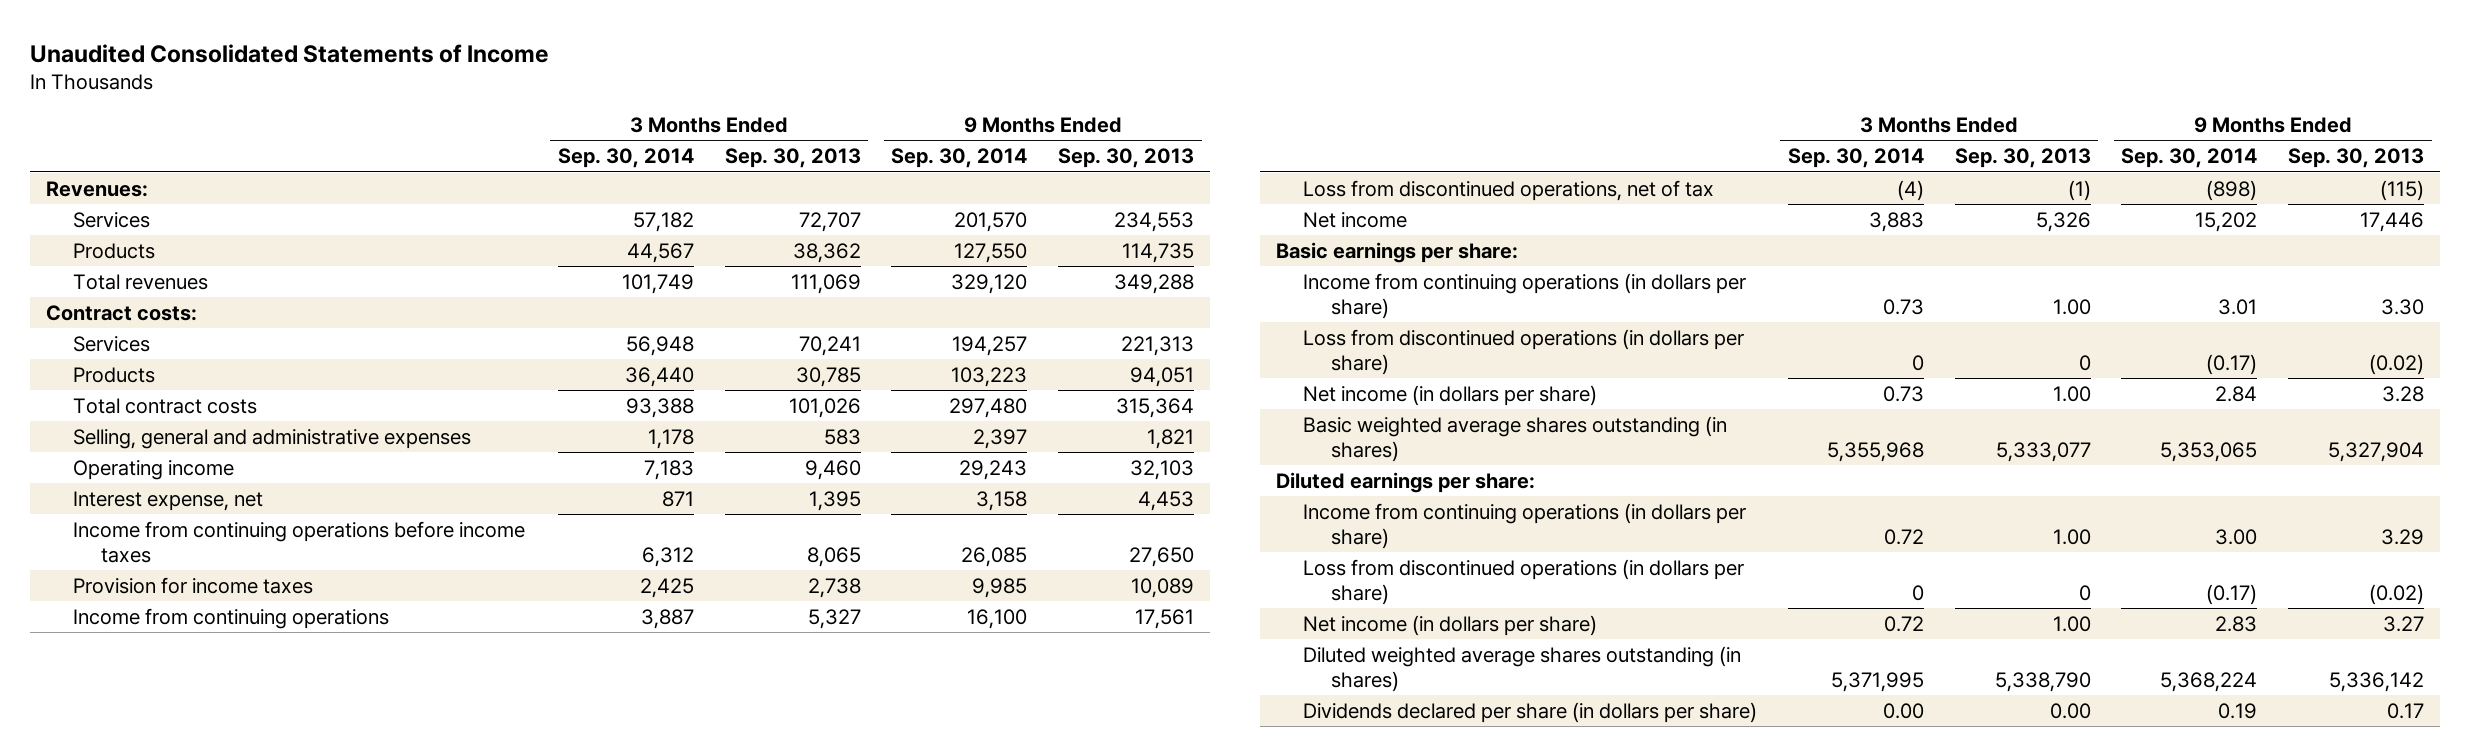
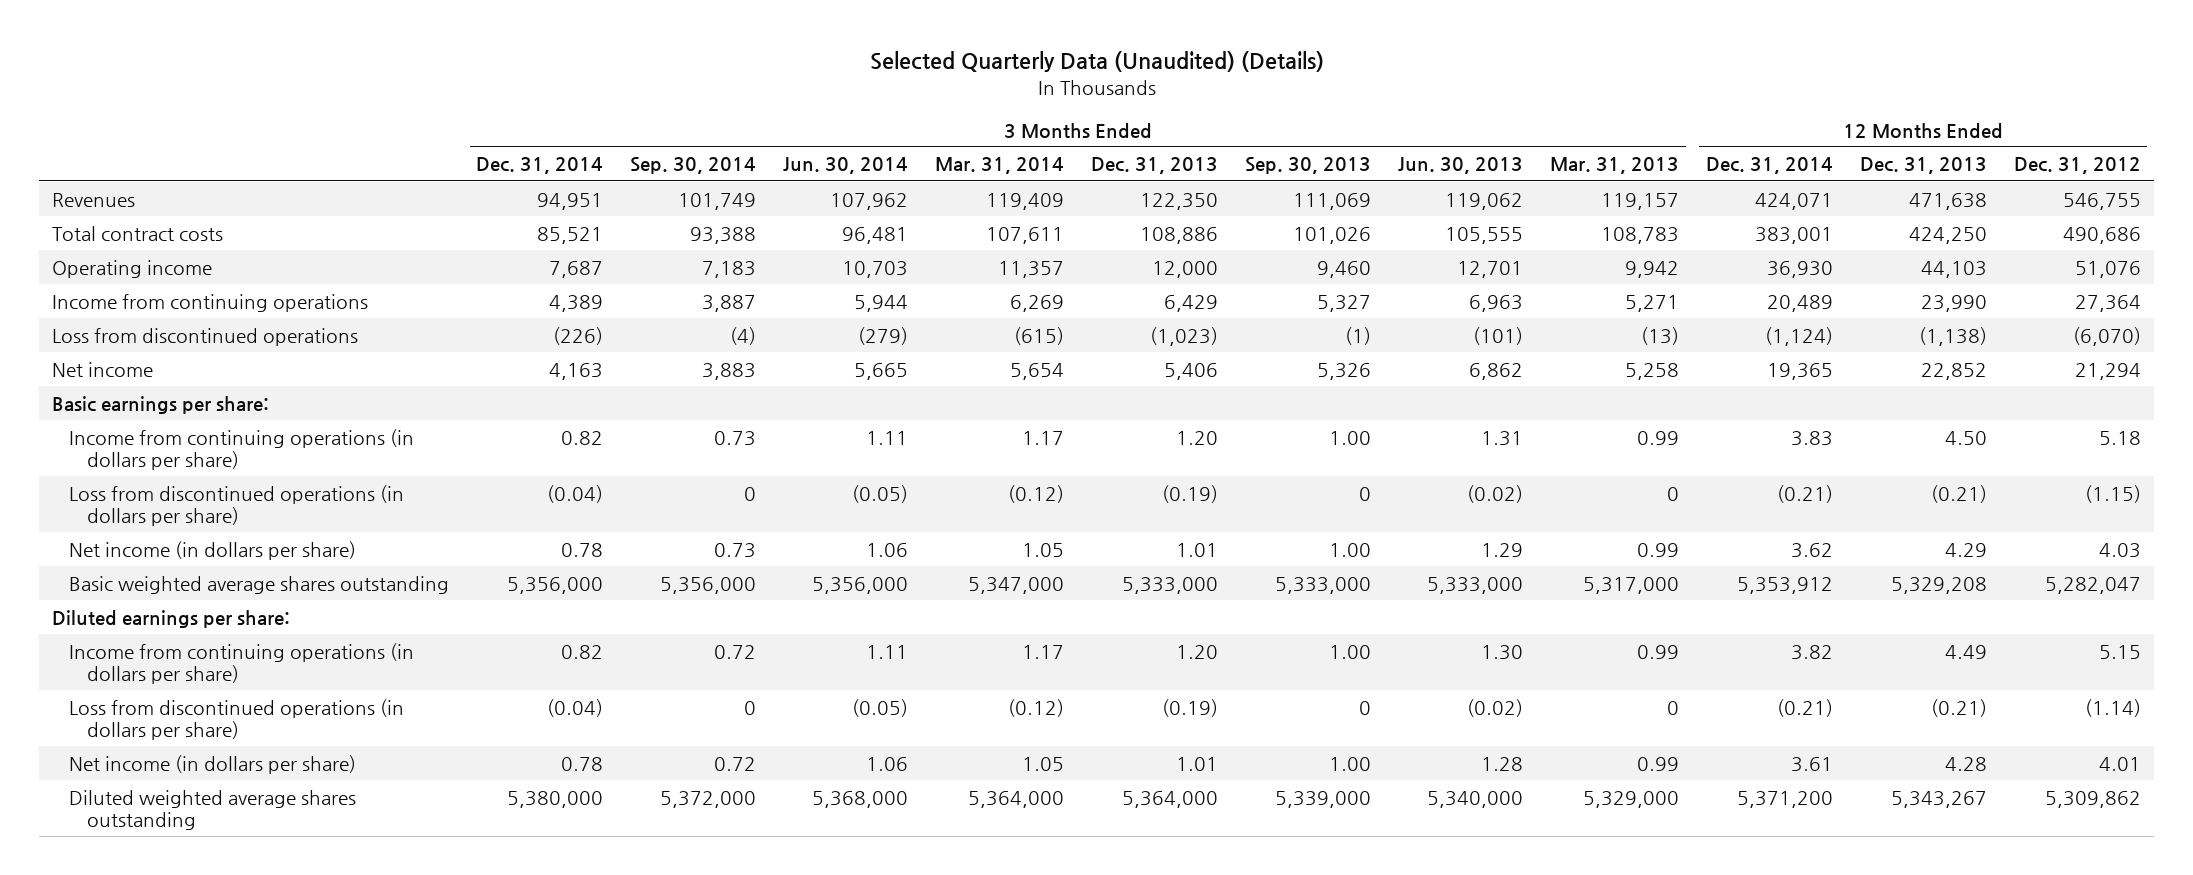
- Unaudited Consolidated Statements of Income
+ Selected Quarterly Data (Unaudited) (Details)
- | 3 Months Ended Sep. 30, 2014 | 3 Months Ended Sep. 30, 2013 | 9 Months Ended Sep. 30, 2014 | 9 Months Ended Sep. 30, 2013
+ | 3 Months Ended Dec. 31, 2014 | 3 Months Ended Sep. 30, 2014 | 3 Months Ended Jun. 30, 2014 | 3 Months Ended Mar. 31, 2014 | 3 Months Ended Dec. 31, 2013 | 3 Months Ended Sep. 30, 2013 | 3 Months Ended Jun. 30, 2013 | 3 Months Ended Mar. 31, 2013 | 12 Months Ended Dec. 31, 2014 | 12 Months Ended Dec. 31, 2013 | 12 Months Ended Dec. 31, 2012
- Revenues:
- Services | 57,182 | 72,707 | 201,570 | 234,553
- Products | 44,567 | 38,362 | 127,550 | 114,735
- Total revenues | 101,749 | 111,069 | 329,120 | 349,288
- Contract costs:
- Services | 56,948 | 70,241 | 194,257 | 221,313
- Products | 36,440 | 30,785 | 103,223 | 94,051
+ Revenues | 94,951 | 101,749 | 107,962 | 119,409 | 122,350 | 111,069 | 119,062 | 119,157 | 424,071 | 471,638 | 546,755
- Selling, general and administrative expenses | 1,178 | 583 | 2,397 | 1,821
- Interest expense, net | 871 | 1,395 | 3,158 | 4,453
- Income from continuing operations before income taxes | 6,312 | 8,065 | 26,085 | 27,650
- Provision for income taxes | 2,425 | 2,738 | 9,985 | 10,089
- Loss from discontinued operations, net of tax | (4) | (1) | (898) | (115)
+ Loss from discontinued operations | (226) | (4) | (279) | (615) | (1,023) | (1) | (101) | (13) | (1,124) | (1,138) | (6,070)
- Basic weighted average shares outstanding (in shares) | 5,355,968 | 5,333,077 | 5,353,065 | 5,327,904
+ Basic weighted average shares outstanding | 5,356,000 | 5,356,000 | 5,356,000 | 5,347,000 | 5,333,000 | 5,333,000 | 5,333,000 | 5,317,000 | 5,353,912 | 5,329,208 | 5,282,047
- Diluted weighted average shares outstanding (in shares) | 5,371,995 | 5,338,790 | 5,368,224 | 5,336,142
- Dividends declared per share (in dollars per share) | 0.00 | 0.00 | 0.19 | 0.17
+ Diluted weighted average shares outstanding | 5,380,000 | 5,372,000 | 5,368,000 | 5,364,000 | 5,364,000 | 5,339,000 | 5,340,000 | 5,329,000 | 5,371,200 | 5,343,267 | 5,309,862

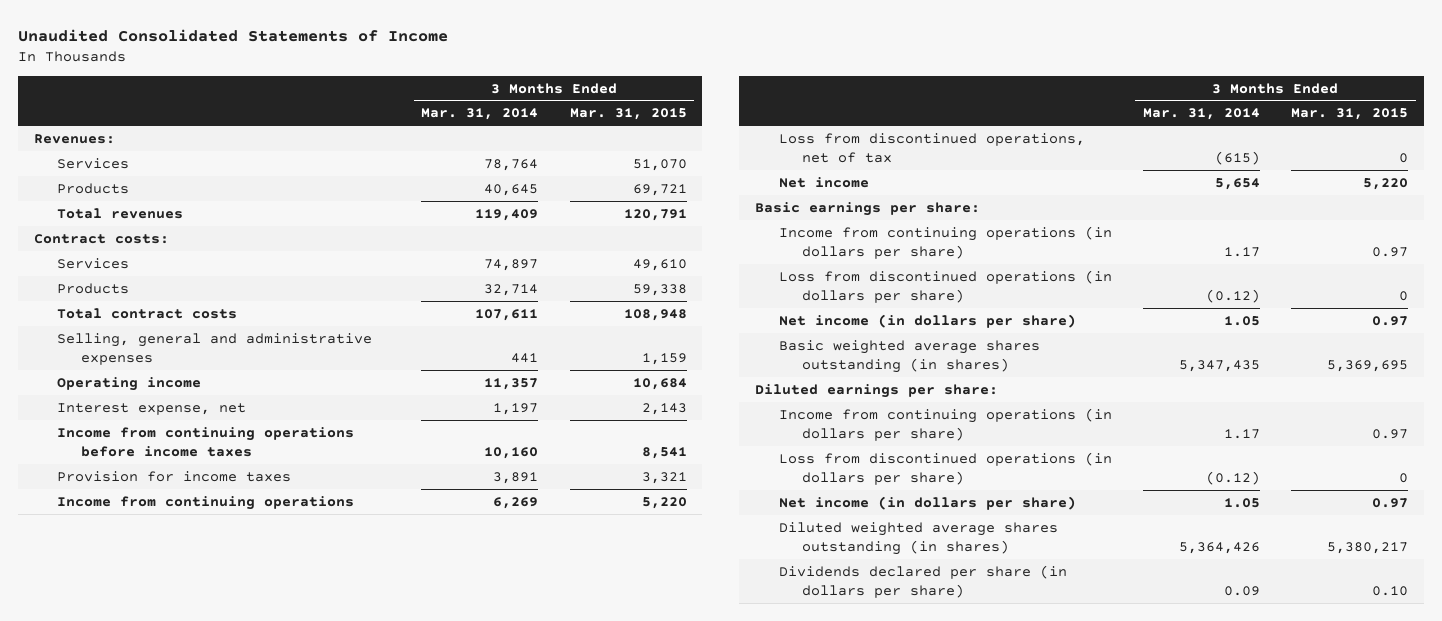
- Selected Quarterly Data (Unaudited) (Details)
+ Unaudited Consolidated Statements of Income
- | 3 Months Ended Dec. 31, 2014 | 3 Months Ended Sep. 30, 2014 | 3 Months Ended Jun. 30, 2014 | 3 Months Ended Mar. 31, 2014 | 3 Months Ended Dec. 31, 2013 | 3 Months Ended Sep. 30, 2013 | 3 Months Ended Jun. 30, 2013 | 3 Months Ended Mar. 31, 2013 | 12 Months Ended Dec. 31, 2014 | 12 Months Ended Dec. 31, 2013 | 12 Months Ended Dec. 31, 2012
+ | 3 Months Ended Mar. 31, 2014 | 3 Months Ended Mar. 31, 2015
- Revenues | 94,951 | 101,749 | 107,962 | 119,409 | 122,350 | 111,069 | 119,062 | 119,157 | 424,071 | 471,638 | 546,755
+ Revenues:
+ Services | 78,764 | 51,070
+ Products | 40,645 | 69,721
+ Total revenues | 119,409 | 120,791
+ Contract costs:
+ Services | 74,897 | 49,610
+ Products | 32,714 | 59,338
+ Selling, general and administrative expenses | 441 | 1,159
+ Interest expense, net | 1,197 | 2,143
+ Income from continuing operations before income taxes | 10,160 | 8,541
+ Provision for income taxes | 3,891 | 3,321
- Loss from discontinued operations | (226) | (4) | (279) | (615) | (1,023) | (1) | (101) | (13) | (1,124) | (1,138) | (6,070)
+ Loss from discontinued operations, net of tax | (615) | 0
- Basic weighted average shares outstanding | 5,356,000 | 5,356,000 | 5,356,000 | 5,347,000 | 5,333,000 | 5,333,000 | 5,333,000 | 5,317,000 | 5,353,912 | 5,329,208 | 5,282,047
+ Basic weighted average shares outstanding (in shares) | 5,347,435 | 5,369,695
- Diluted weighted average shares outstanding | 5,380,000 | 5,372,000 | 5,368,000 | 5,364,000 | 5,364,000 | 5,339,000 | 5,340,000 | 5,329,000 | 5,371,200 | 5,343,267 | 5,309,862
+ Diluted weighted average shares outstanding (in shares) | 5,364,426 | 5,380,217
+ Dividends declared per share (in dollars per share) | 0.09 | 0.10

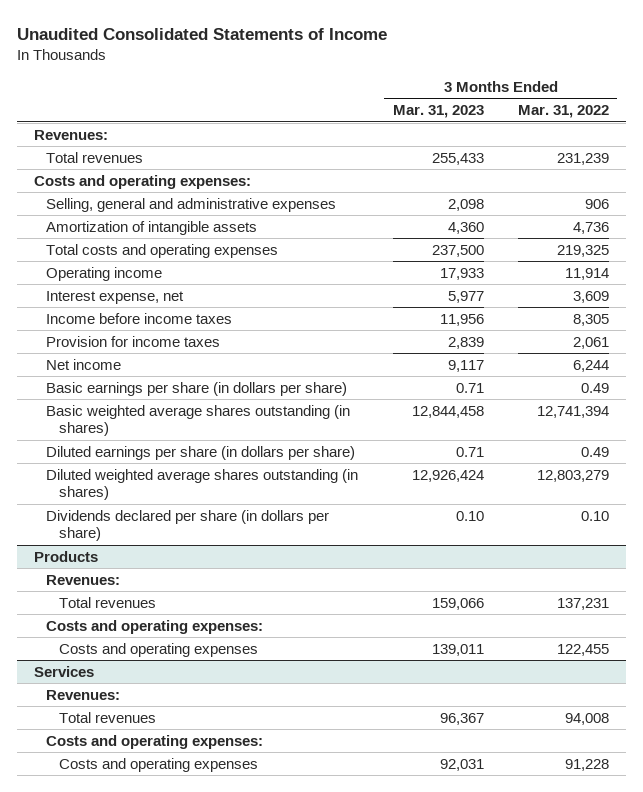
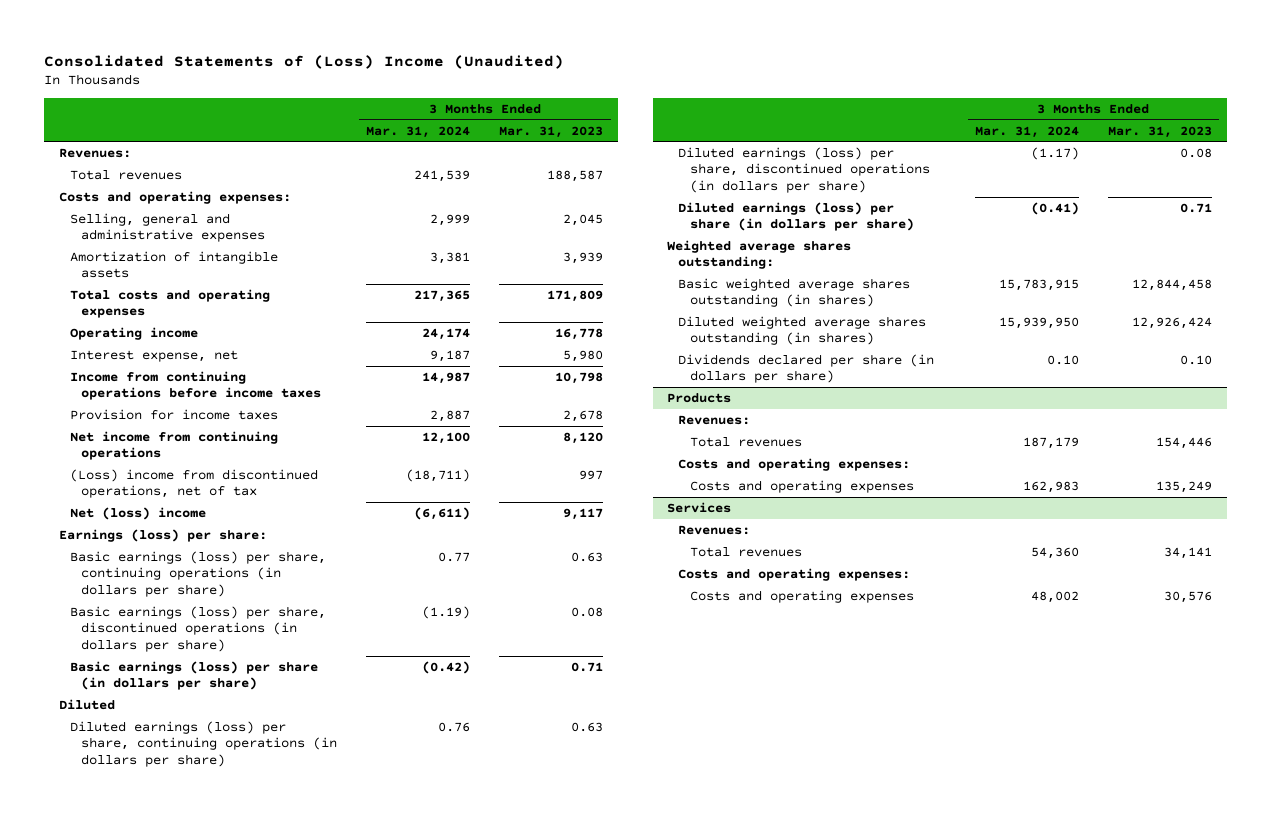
- Unaudited Consolidated Statements of Income
+ Consolidated Statements of (Loss) Income (Unaudited)
- | 3 Months Ended Mar. 31, 2023 | 3 Months Ended Mar. 31, 2022
+ | 3 Months Ended Mar. 31, 2024 | 3 Months Ended Mar. 31, 2023
- Total revenues | 255,433 | 231,239
+ Total revenues | 241,539 | 188,587
- Selling, general and administrative expenses | 2,098 | 906
- Amortization of intangible assets | 4,360 | 4,736
- Total costs and operating expenses | 237,500 | 219,325
- Operating income | 17,933 | 11,914
- Interest expense, net | 5,977 | 3,609
- Income before income taxes | 11,956 | 8,305
- Provision for income taxes | 2,839 | 2,061
- Net income | 9,117 | 6,244
- Basic earnings per share (in dollars per share) | 0.71 | 0.49
+ Selling, general and administrative expenses | 2,999 | 2,045
+ Amortization of intangible assets | 3,381 | 3,939
+ Total costs and operating expenses | 217,365 | 171,809
+ Operating income | 24,174 | 16,778
+ Interest expense, net | 9,187 | 5,980
+ Income from continuing operations before income taxes | 14,987 | 10,798
+ Provision for income taxes | 2,887 | 2,678
+ Net income from continuing operations | 12,100 | 8,120
+ (Loss) income from discontinued operations, net of tax | (18,711) | 997
+ Net (loss) income | (6,611) | 9,117
+ Earnings (loss) per share:
+ Basic earnings (loss) per share, continuing operations (in dollars per share) | 0.77 | 0.63
+ Basic earnings (loss) per share, discontinued operations (in dollars per share) | (1.19) | 0.08
+ Basic earnings (loss) per share (in dollars per share) | (0.42) | 0.71
+ Diluted
+ Diluted earnings (loss) per share, continuing operations (in dollars per share) | 0.76 | 0.63
+ Diluted earnings (loss) per share, discontinued operations (in dollars per share) | (1.17) | 0.08
+ Diluted earnings (loss) per share (in dollars per share) | (0.41) | 0.71
+ Weighted average shares outstanding:
- Diluted earnings per share (in dollars per share) | 0.71 | 0.49
@ Products
- Total revenues | 159,066 | 137,231
+ Total revenues | 187,179 | 154,446
- Costs and operating expenses | 139,011 | 122,455
+ Costs and operating expenses | 162,983 | 135,249
@ Services
- Total revenues | 96,367 | 94,008
+ Total revenues | 54,360 | 34,141
- Costs and operating expenses | 92,031 | 91,228
+ Costs and operating expenses | 48,002 | 30,576

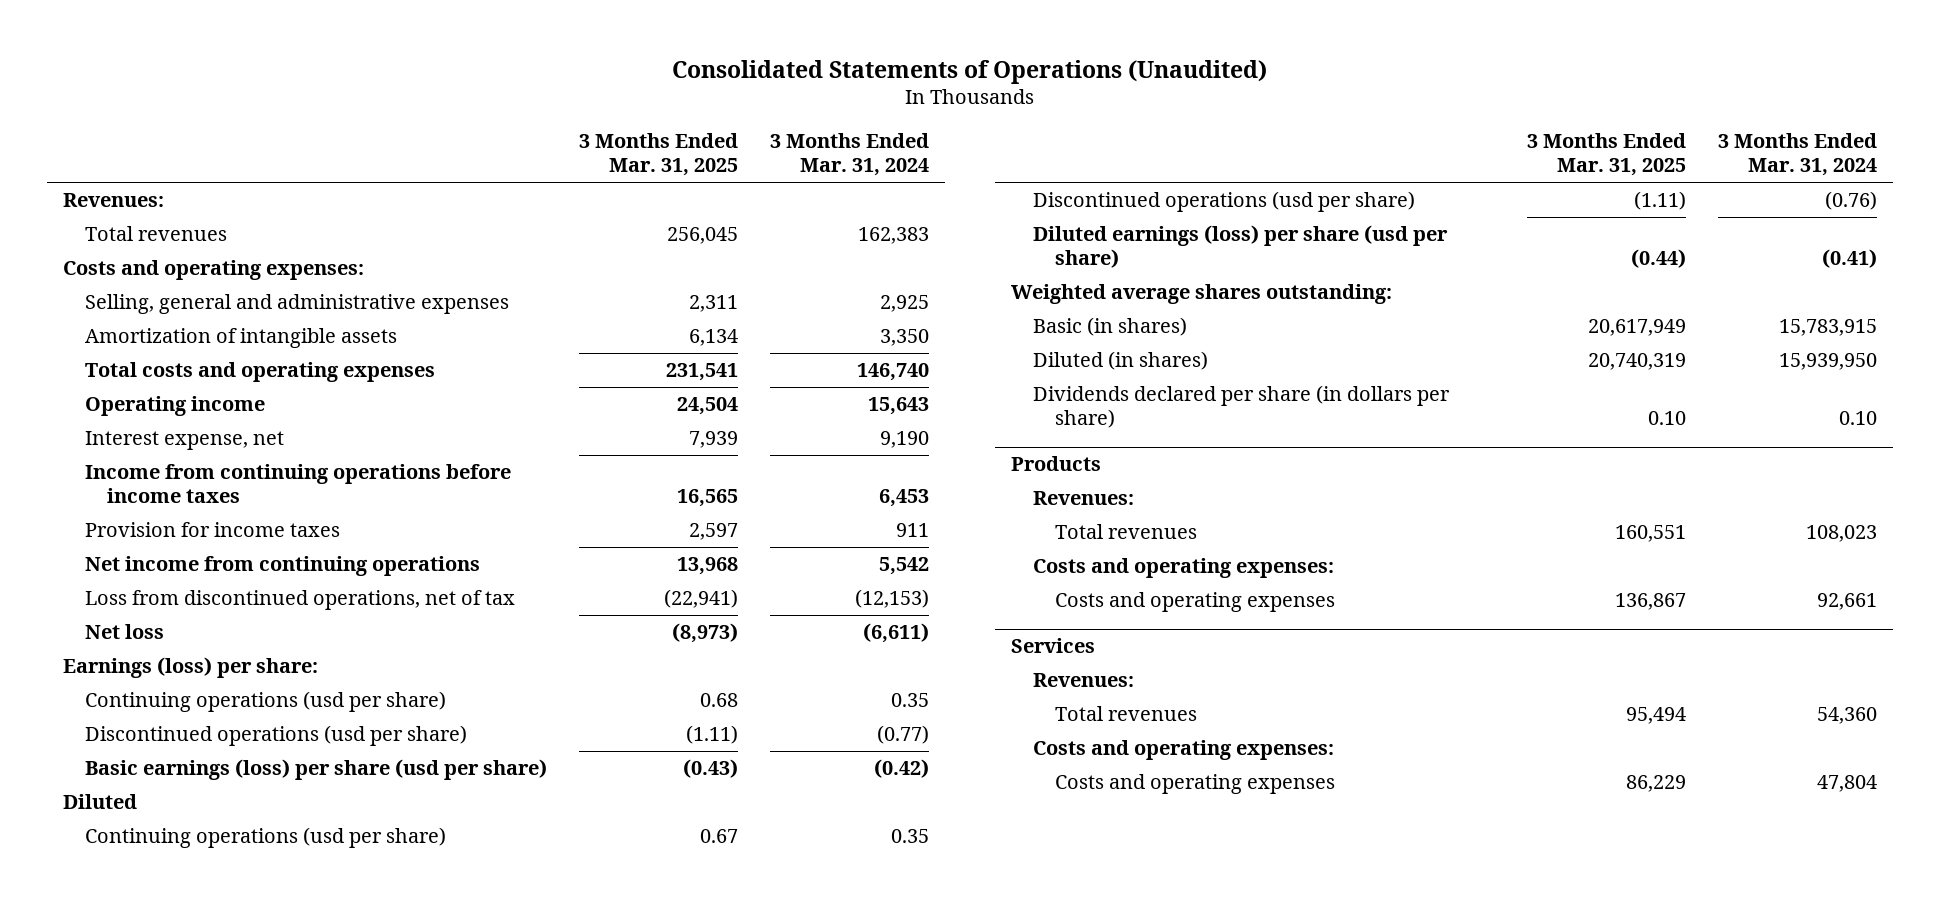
- Consolidated Statements of (Loss) Income (Unaudited)
+ Consolidated Statements of Operations (Unaudited)
- | 3 Months Ended Mar. 31, 2024 | 3 Months Ended Mar. 31, 2023
+ | 3 Months Ended Mar. 31, 2025 | 3 Months Ended Mar. 31, 2024
- Total revenues | 241,539 | 188,587
+ Total revenues | 256,045 | 162,383
- Selling, general and administrative expenses | 2,999 | 2,045
- Amortization of intangible assets | 3,381 | 3,939
- Total costs and operating expenses | 217,365 | 171,809
- Operating income | 24,174 | 16,778
- Interest expense, net | 9,187 | 5,980
- Income from continuing operations before income taxes | 14,987 | 10,798
- Provision for income taxes | 2,887 | 2,678
- Net income from continuing operations | 12,100 | 8,120
- (Loss) income from discontinued operations, net of tax | (18,711) | 997
- Net (loss) income | (6,611) | 9,117
+ Selling, general and administrative expenses | 2,311 | 2,925
+ Amortization of intangible assets | 6,134 | 3,350
+ Total costs and operating expenses | 231,541 | 146,740
+ Operating income | 24,504 | 15,643
+ Interest expense, net | 7,939 | 9,190
+ Income from continuing operations before income taxes | 16,565 | 6,453
+ Provision for income taxes | 2,597 | 911
+ Net income from continuing operations | 13,968 | 5,542
+ Loss from discontinued operations, net of tax | (22,941) | (12,153)
+ Net loss | (8,973) | (6,611)
- Basic earnings (loss) per share, continuing operations (in dollars per share) | 0.77 | 0.63
- Basic earnings (loss) per share, discontinued operations (in dollars per share) | (1.19) | 0.08
- Basic earnings (loss) per share (in dollars per share) | (0.42) | 0.71
+ Continuing operations (usd per share) | 0.68 | 0.35
+ Discontinued operations (usd per share) | (1.11) | (0.77)
+ Basic earnings (loss) per share (usd per share) | (0.43) | (0.42)
- Diluted earnings (loss) per share, continuing operations (in dollars per share) | 0.76 | 0.63
- Diluted earnings (loss) per share, discontinued operations (in dollars per share) | (1.17) | 0.08
- Diluted earnings (loss) per share (in dollars per share) | (0.41) | 0.71
+ Continuing operations (usd per share) | 0.67 | 0.35
+ Discontinued operations (usd per share) | (1.11) | (0.76)
+ Diluted earnings (loss) per share (usd per share) | (0.44) | (0.41)
- Basic weighted average shares outstanding (in shares) | 15,783,915 | 12,844,458
- Diluted weighted average shares outstanding (in shares) | 15,939,950 | 12,926,424
+ Basic (in shares) | 20,617,949 | 15,783,915
+ Diluted (in shares) | 20,740,319 | 15,939,950
@ Products
- Total revenues | 187,179 | 154,446
+ Total revenues | 160,551 | 108,023
- Costs and operating expenses | 162,983 | 135,249
+ Costs and operating expenses | 136,867 | 92,661
@ Services
- Costs and operating expenses | 48,002 | 30,576
+ Costs and operating expenses | 86,229 | 47,804

